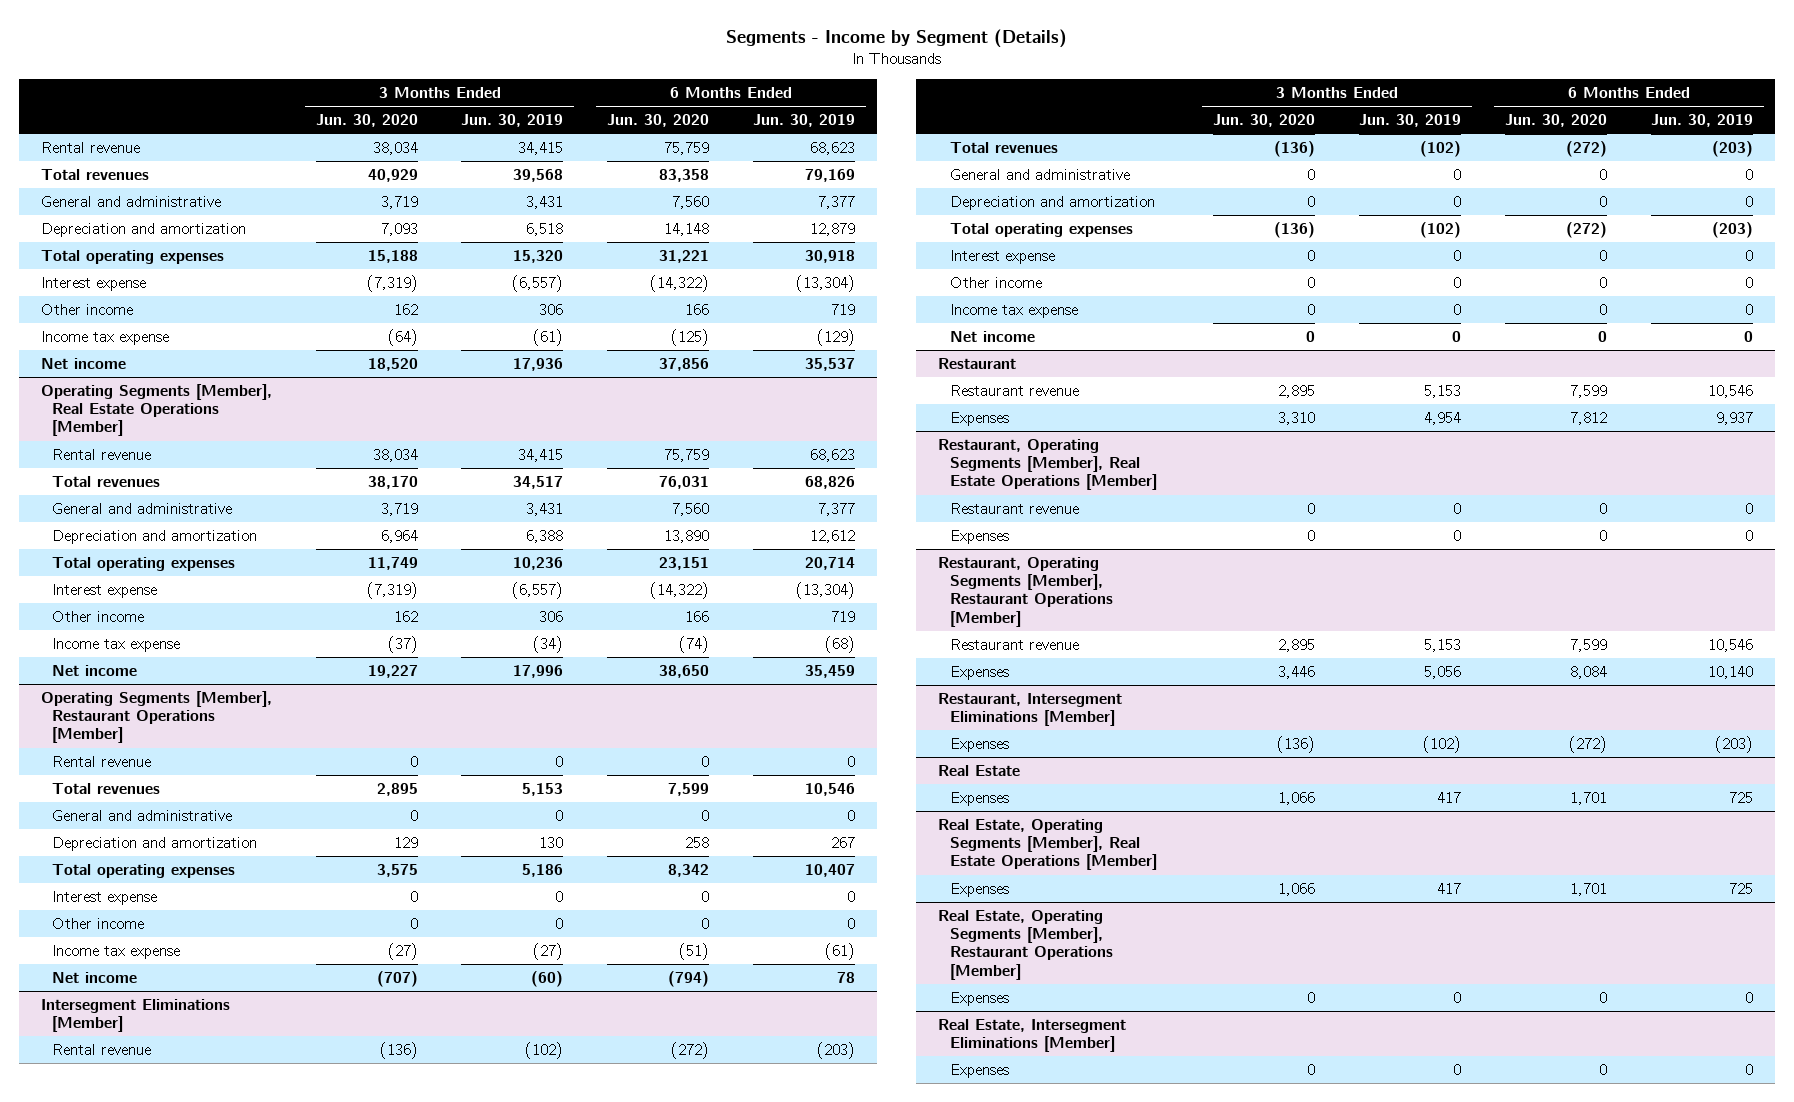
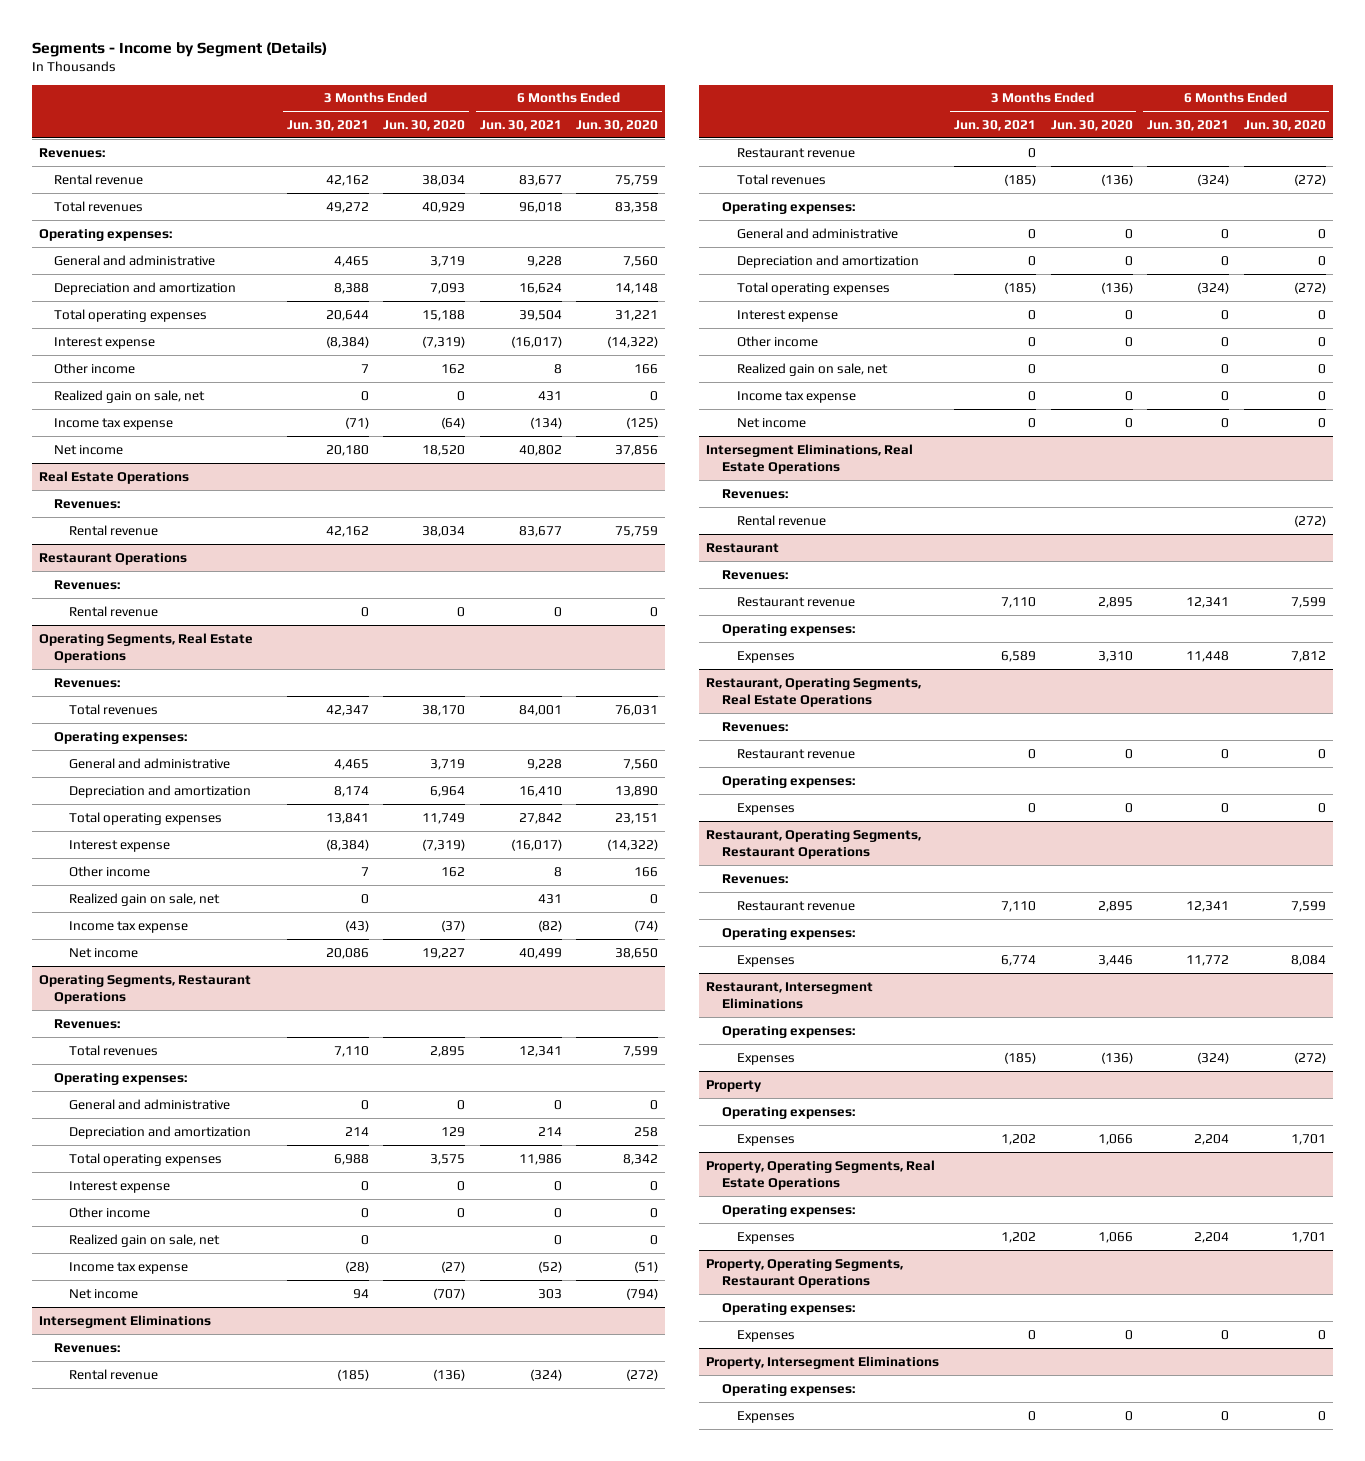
- | 3 Months Ended Jun. 30, 2020 | 3 Months Ended Jun. 30, 2019 | 6 Months Ended Jun. 30, 2020 | 6 Months Ended Jun. 30, 2019
+ | 3 Months Ended Jun. 30, 2021 | 3 Months Ended Jun. 30, 2020 | 6 Months Ended Jun. 30, 2021 | 6 Months Ended Jun. 30, 2020
+ Revenues:
+ Operating expenses:
+ Realized gain on sale, net | 0 | 0 | 431 | 0
- Operating Segments [Member], Real Estate Operations [Member]
+ Real Estate Operations
+ Revenues:
+ Restaurant Operations
+ Revenues:
+ Rental revenue | 0 | 0 | 0 | 0
+ Operating Segments, Real Estate Operations
+ Revenues:
+ Operating expenses:
+ Realized gain on sale, net | 0 | | 431 | 0
- Operating Segments [Member], Restaurant Operations [Member]
- Rental revenue | 0 | 0 | 0 | 0
+ Operating Segments, Restaurant Operations
+ Revenues:
+ Operating expenses:
+ Realized gain on sale, net | 0 | | 0 | 0
- Intersegment Eliminations [Member]
+ Intersegment Eliminations
+ Revenues:
+ Restaurant revenue | 0 | | |
+ Operating expenses:
+ Realized gain on sale, net | 0 | | 0 | 0
+ Intersegment Eliminations, Real Estate Operations
+ Revenues:
+ Rental revenue | | | | (272)
@ Restaurant
+ Revenues:
+ Operating expenses:
- Restaurant, Operating Segments [Member], Real Estate Operations [Member]
+ Restaurant, Operating Segments, Real Estate Operations
+ Revenues:
+ Operating expenses:
- Restaurant, Operating Segments [Member], Restaurant Operations [Member]
+ Restaurant, Operating Segments, Restaurant Operations
+ Revenues:
+ Operating expenses:
- Restaurant, Intersegment Eliminations [Member]
+ Restaurant, Intersegment Eliminations
+ Operating expenses:
- Real Estate
+ Property
+ Operating expenses:
- Real Estate, Operating Segments [Member], Real Estate Operations [Member]
+ Property, Operating Segments, Real Estate Operations
+ Operating expenses:
- Real Estate, Operating Segments [Member], Restaurant Operations [Member]
+ Property, Operating Segments, Restaurant Operations
+ Operating expenses:
- Real Estate, Intersegment Eliminations [Member]
+ Property, Intersegment Eliminations
+ Operating expenses:

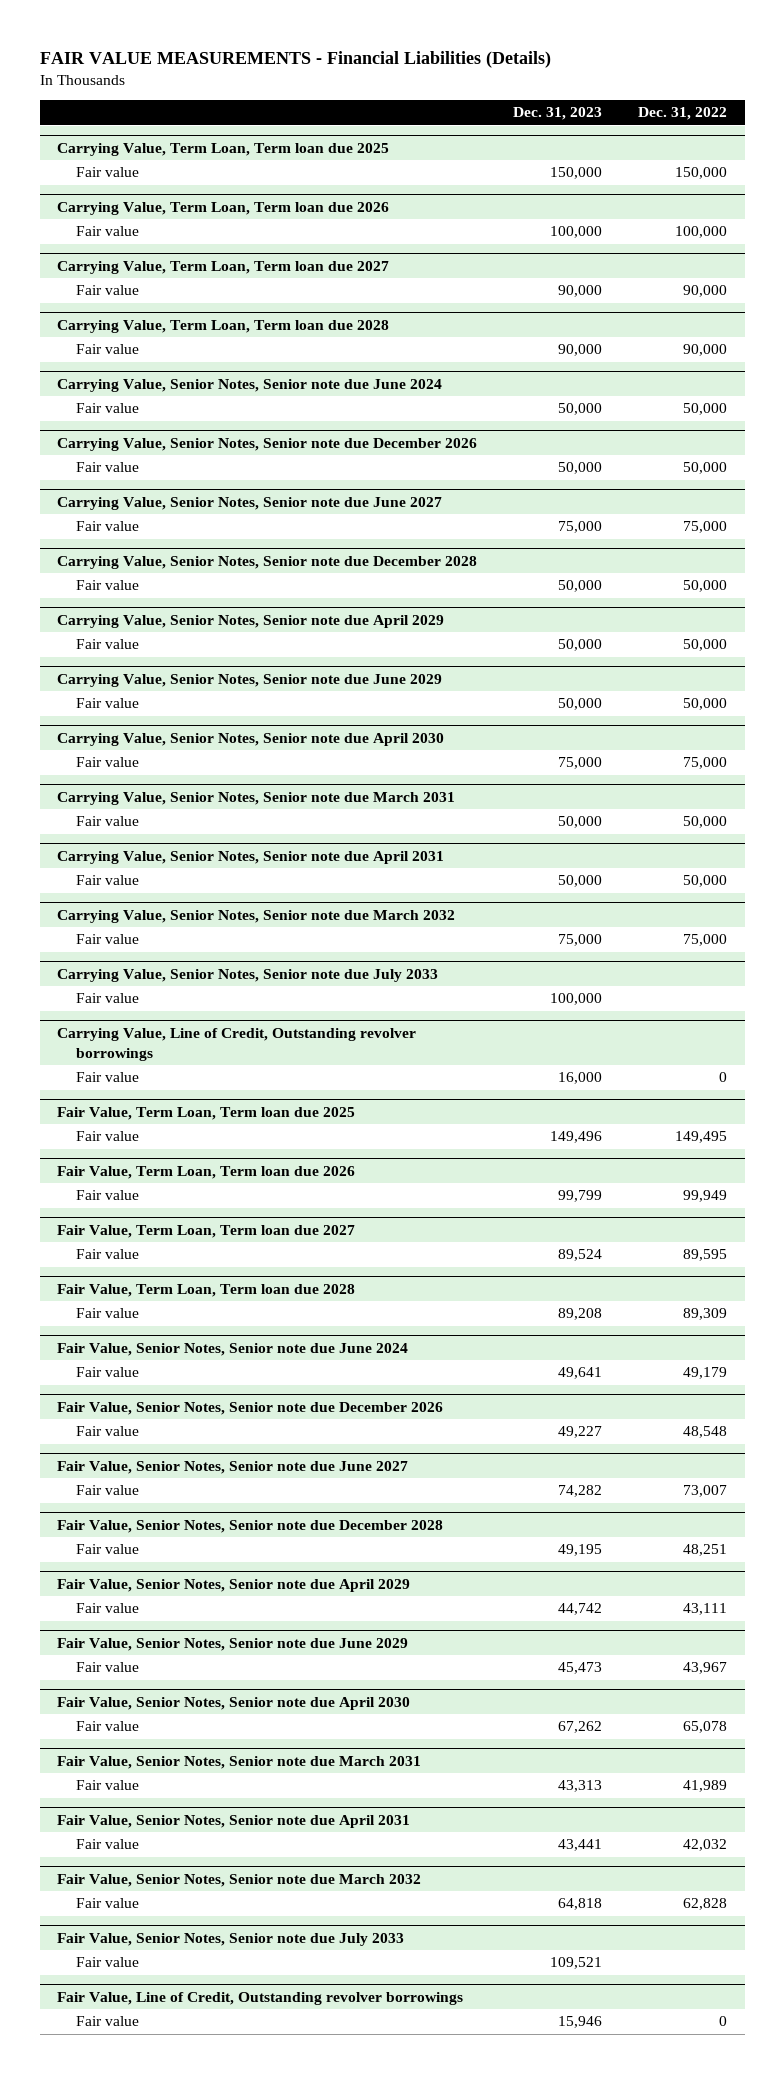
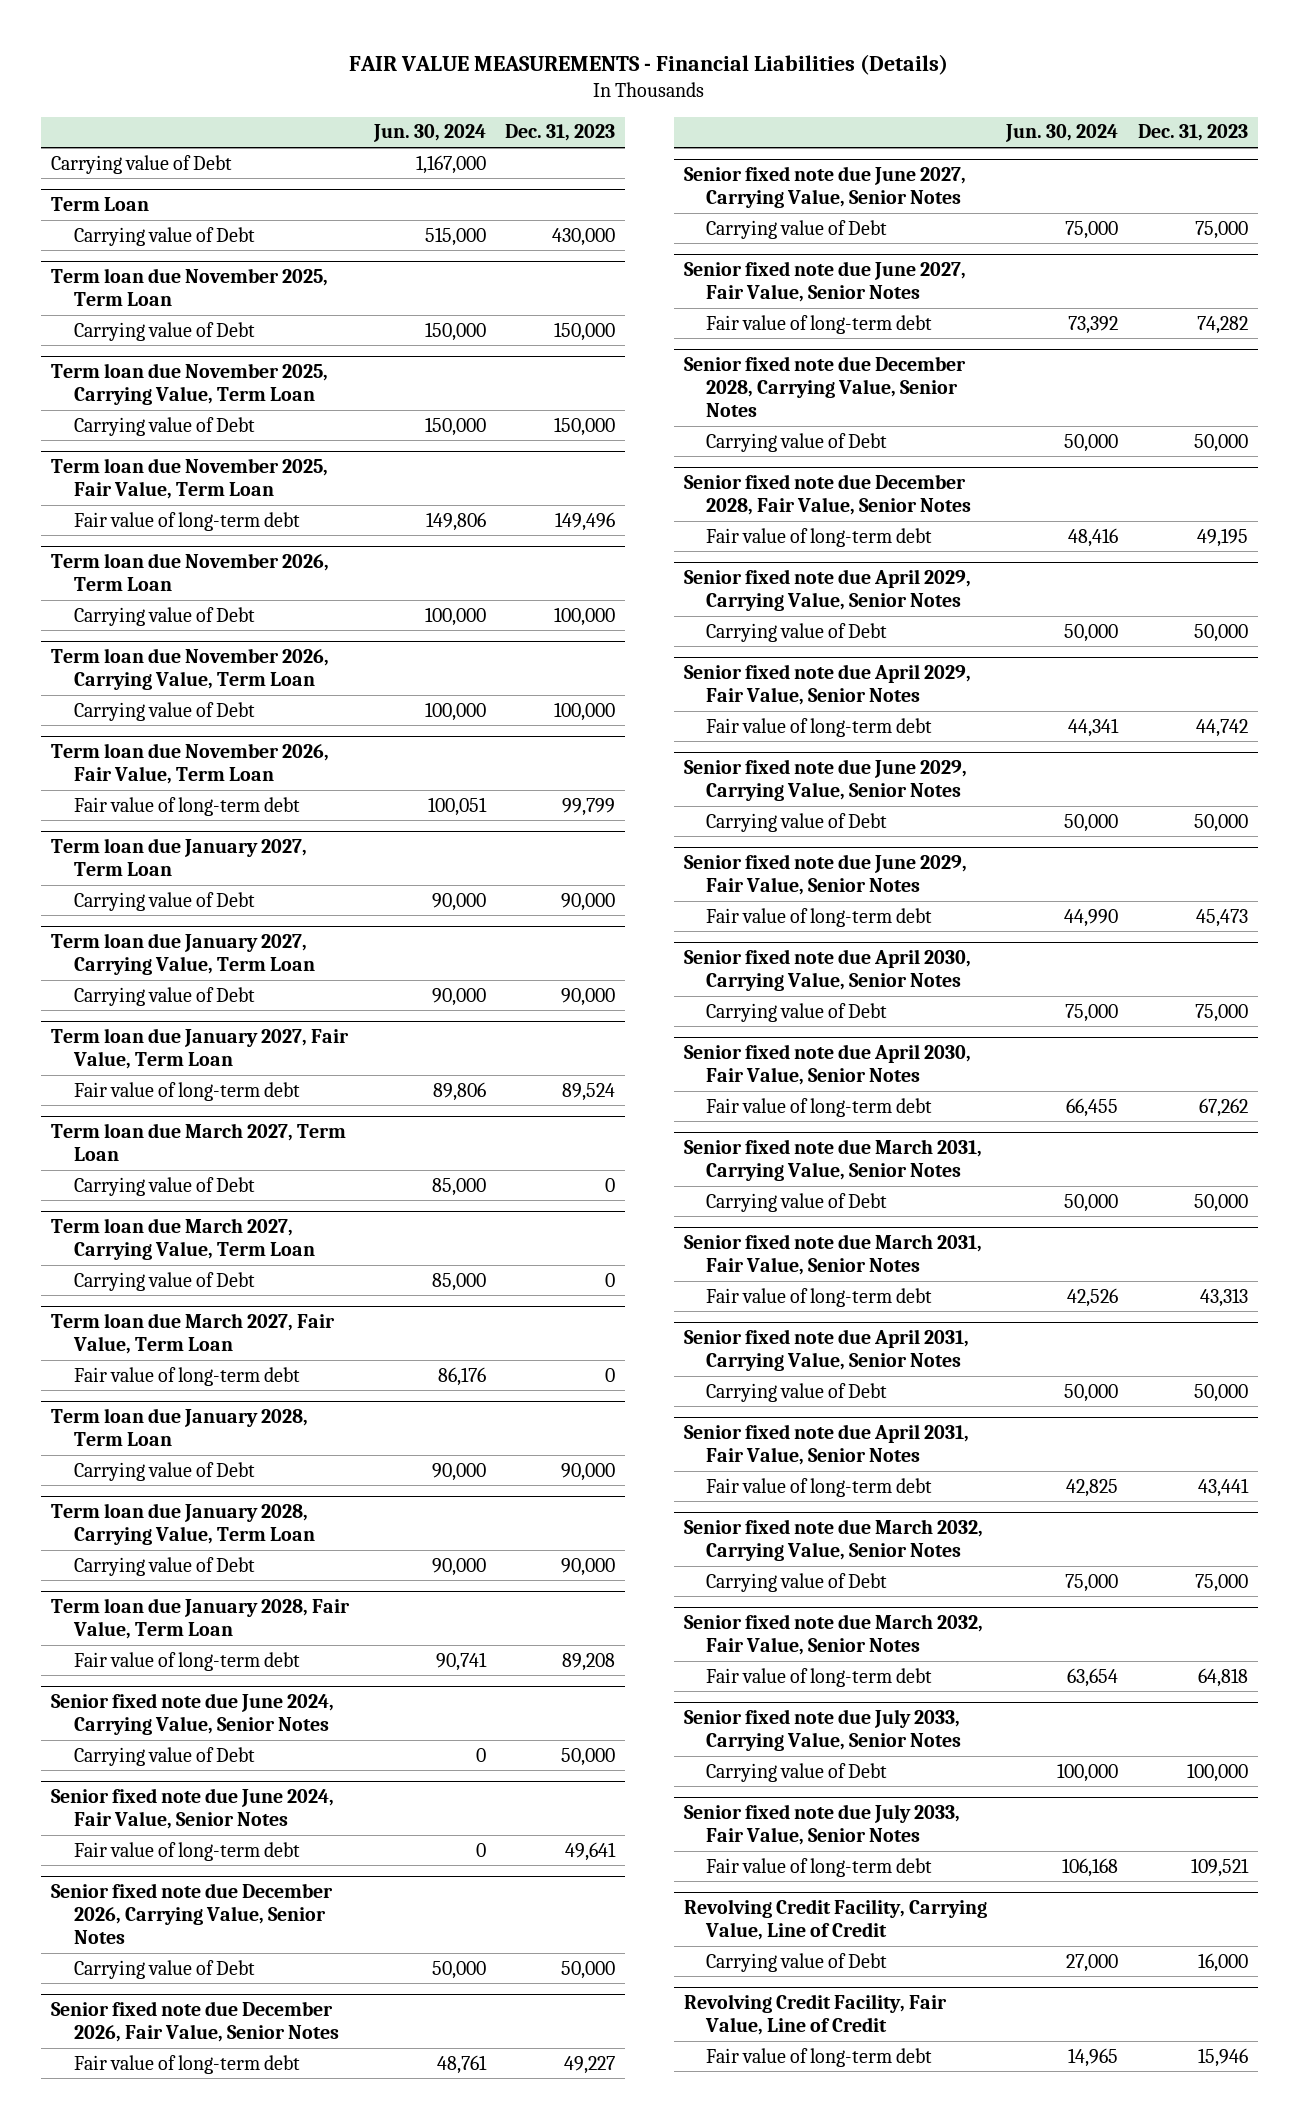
- | Dec. 31, 2023 | Dec. 31, 2022
+ | Jun. 30, 2024 | Dec. 31, 2023
- Carrying Value, Term Loan, Term loan due 2025
- Fair value | 150,000 | 150,000
- Carrying Value, Term Loan, Term loan due 2026
- Fair value | 100,000 | 100,000
- Carrying Value, Term Loan, Term loan due 2027
- Fair value | 90,000 | 90,000
- Carrying Value, Term Loan, Term loan due 2028
- Fair value | 90,000 | 90,000
- Carrying Value, Senior Notes, Senior note due June 2024
- Fair value | 50,000 | 50,000
- Carrying Value, Senior Notes, Senior note due December 2026
- Fair value | 50,000 | 50,000
- Carrying Value, Senior Notes, Senior note due June 2027
- Fair value | 75,000 | 75,000
- Carrying Value, Senior Notes, Senior note due December 2028
- Fair value | 50,000 | 50,000
- Carrying Value, Senior Notes, Senior note due April 2029
- Fair value | 50,000 | 50,000
- Carrying Value, Senior Notes, Senior note due June 2029
- Fair value | 50,000 | 50,000
- Carrying Value, Senior Notes, Senior note due April 2030
- Fair value | 75,000 | 75,000
- Carrying Value, Senior Notes, Senior note due March 2031
- Fair value | 50,000 | 50,000
- Carrying Value, Senior Notes, Senior note due April 2031
- Fair value | 50,000 | 50,000
- Carrying Value, Senior Notes, Senior note due March 2032
- Fair value | 75,000 | 75,000
- Carrying Value, Senior Notes, Senior note due July 2033
- Fair value | 100,000 |
- Carrying Value, Line of Credit, Outstanding revolver borrowings
- Fair value | 16,000 | 0
- Fair Value, Term Loan, Term loan due 2025
- Fair value | 149,496 | 149,495
- Fair Value, Term Loan, Term loan due 2026
- Fair value | 99,799 | 99,949
- Fair Value, Term Loan, Term loan due 2027
- Fair value | 89,524 | 89,595
- Fair Value, Term Loan, Term loan due 2028
- Fair value | 89,208 | 89,309
- Fair Value, Senior Notes, Senior note due June 2024
- Fair value | 49,641 | 49,179
- Fair Value, Senior Notes, Senior note due December 2026
- Fair value | 49,227 | 48,548
- Fair Value, Senior Notes, Senior note due June 2027
- Fair value | 74,282 | 73,007
- Fair Value, Senior Notes, Senior note due December 2028
- Fair value | 49,195 | 48,251
- Fair Value, Senior Notes, Senior note due April 2029
- Fair value | 44,742 | 43,111
- Fair Value, Senior Notes, Senior note due June 2029
- Fair value | 45,473 | 43,967
- Fair Value, Senior Notes, Senior note due April 2030
- Fair value | 67,262 | 65,078
- Fair Value, Senior Notes, Senior note due March 2031
- Fair value | 43,313 | 41,989
- Fair Value, Senior Notes, Senior note due April 2031
- Fair value | 43,441 | 42,032
- Fair Value, Senior Notes, Senior note due March 2032
- Fair value | 64,818 | 62,828
- Fair Value, Senior Notes, Senior note due July 2033
- Fair value | 109,521 |
- Fair Value, Line of Credit, Outstanding revolver borrowings
- Fair value | 15,946 | 0
+ Carrying value of Debt | 1,167,000 |
+ Term Loan
+ Carrying value of Debt | 515,000 | 430,000
+ Term loan due November 2025, Term Loan
+ Carrying value of Debt | 150,000 | 150,000
+ Term loan due November 2025, Carrying Value, Term Loan
+ Carrying value of Debt | 150,000 | 150,000
+ Term loan due November 2025, Fair Value, Term Loan
+ Fair value of long-term debt | 149,806 | 149,496
+ Term loan due November 2026, Term Loan
+ Carrying value of Debt | 100,000 | 100,000
+ Term loan due November 2026, Carrying Value, Term Loan
+ Carrying value of Debt | 100,000 | 100,000
+ Term loan due November 2026, Fair Value, Term Loan
+ Fair value of long-term debt | 100,051 | 99,799
+ Term loan due January 2027, Term Loan
+ Carrying value of Debt | 90,000 | 90,000
+ Term loan due January 2027, Carrying Value, Term Loan
+ Carrying value of Debt | 90,000 | 90,000
+ Term loan due January 2027, Fair Value, Term Loan
+ Fair value of long-term debt | 89,806 | 89,524
+ Term loan due March 2027, Term Loan
+ Carrying value of Debt | 85,000 | 0
+ Term loan due March 2027, Carrying Value, Term Loan
+ Carrying value of Debt | 85,000 | 0
+ Term loan due March 2027, Fair Value, Term Loan
+ Fair value of long-term debt | 86,176 | 0
+ Term loan due January 2028, Term Loan
+ Carrying value of Debt | 90,000 | 90,000
+ Term loan due January 2028, Carrying Value, Term Loan
+ Carrying value of Debt | 90,000 | 90,000
+ Term loan due January 2028, Fair Value, Term Loan
+ Fair value of long-term debt | 90,741 | 89,208
+ Senior fixed note due June 2024, Carrying Value, Senior Notes
+ Carrying value of Debt | 0 | 50,000
+ Senior fixed note due June 2024, Fair Value, Senior Notes
+ Fair value of long-term debt | 0 | 49,641
+ Senior fixed note due December 2026, Carrying Value, Senior Notes
+ Carrying value of Debt | 50,000 | 50,000
+ Senior fixed note due December 2026, Fair Value, Senior Notes
+ Fair value of long-term debt | 48,761 | 49,227
+ Senior fixed note due June 2027, Carrying Value, Senior Notes
+ Carrying value of Debt | 75,000 | 75,000
+ Senior fixed note due June 2027, Fair Value, Senior Notes
+ Fair value of long-term debt | 73,392 | 74,282
+ Senior fixed note due December 2028, Carrying Value, Senior Notes
+ Carrying value of Debt | 50,000 | 50,000
+ Senior fixed note due December 2028, Fair Value, Senior Notes
+ Fair value of long-term debt | 48,416 | 49,195
+ Senior fixed note due April 2029, Carrying Value, Senior Notes
+ Carrying value of Debt | 50,000 | 50,000
+ Senior fixed note due April 2029, Fair Value, Senior Notes
+ Fair value of long-term debt | 44,341 | 44,742
+ Senior fixed note due June 2029, Carrying Value, Senior Notes
+ Carrying value of Debt | 50,000 | 50,000
+ Senior fixed note due June 2029, Fair Value, Senior Notes
+ Fair value of long-term debt | 44,990 | 45,473
+ Senior fixed note due April 2030, Carrying Value, Senior Notes
+ Carrying value of Debt | 75,000 | 75,000
+ Senior fixed note due April 2030, Fair Value, Senior Notes
+ Fair value of long-term debt | 66,455 | 67,262
+ Senior fixed note due March 2031, Carrying Value, Senior Notes
+ Carrying value of Debt | 50,000 | 50,000
+ Senior fixed note due March 2031, Fair Value, Senior Notes
+ Fair value of long-term debt | 42,526 | 43,313
+ Senior fixed note due April 2031, Carrying Value, Senior Notes
+ Carrying value of Debt | 50,000 | 50,000
+ Senior fixed note due April 2031, Fair Value, Senior Notes
+ Fair value of long-term debt | 42,825 | 43,441
+ Senior fixed note due March 2032, Carrying Value, Senior Notes
+ Carrying value of Debt | 75,000 | 75,000
+ Senior fixed note due March 2032, Fair Value, Senior Notes
+ Fair value of long-term debt | 63,654 | 64,818
+ Senior fixed note due July 2033, Carrying Value, Senior Notes
+ Carrying value of Debt | 100,000 | 100,000
+ Senior fixed note due July 2033, Fair Value, Senior Notes
+ Fair value of long-term debt | 106,168 | 109,521
+ Revolving Credit Facility, Carrying Value, Line of Credit
+ Carrying value of Debt | 27,000 | 16,000
+ Revolving Credit Facility, Fair Value, Line of Credit
+ Fair value of long-term debt | 14,965 | 15,946

